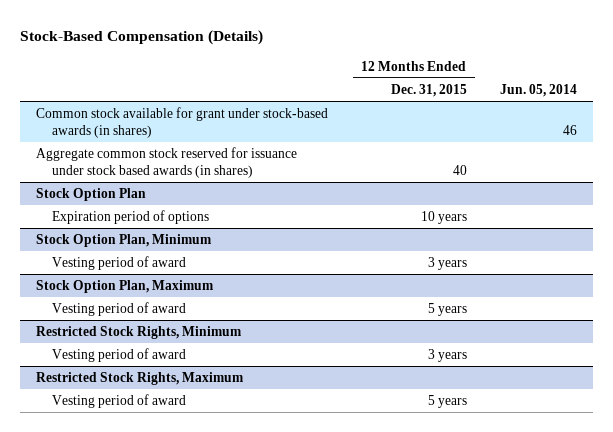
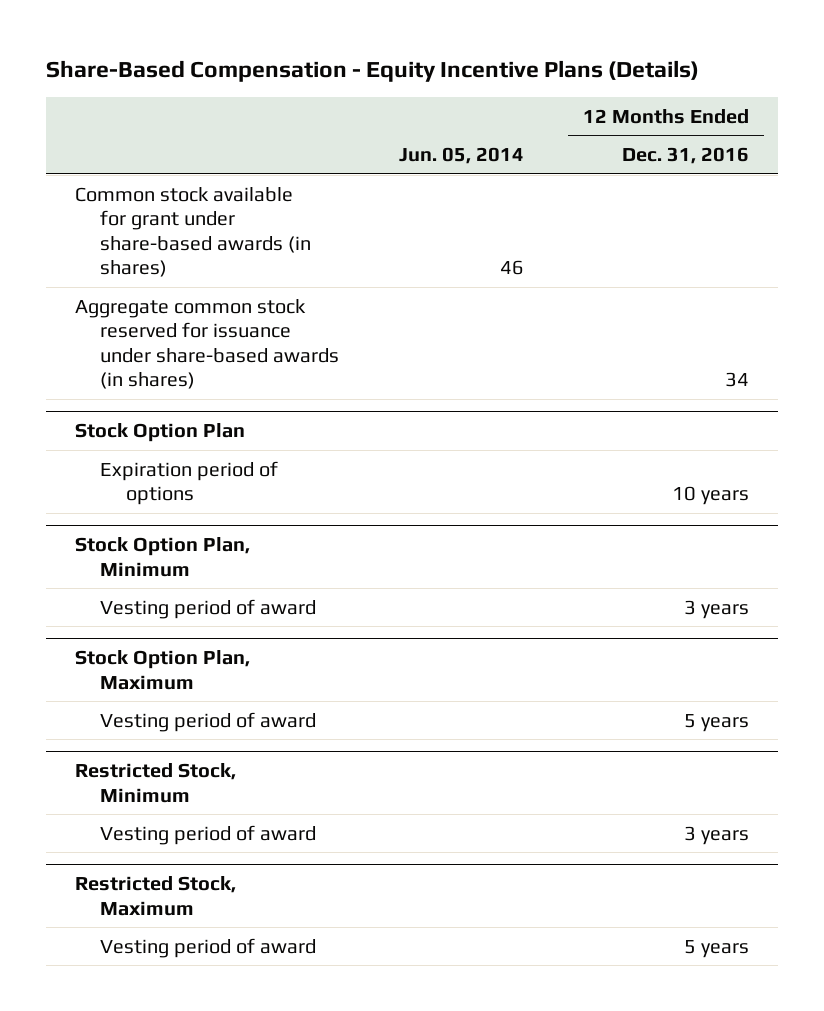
- Stock-Based Compensation (Details)
+ Share-Based Compensation - Equity Incentive Plans (Details)
- | 12 Months Ended Dec. 31, 2015 | Jun. 05, 2014
+ | Jun. 05, 2014 | 12 Months Ended Dec. 31, 2016
- Common stock available for grant under stock-based awards (in shares) | | 46
- Aggregate common stock reserved for issuance under stock based awards (in shares) | 40 |
+ Common stock available for grant under share-based awards (in shares) | 46 |
+ Aggregate common stock reserved for issuance under share-based awards (in shares) | | 34
- Restricted Stock Rights, Minimum
+ Restricted Stock, Minimum
- Restricted Stock Rights, Maximum
+ Restricted Stock, Maximum

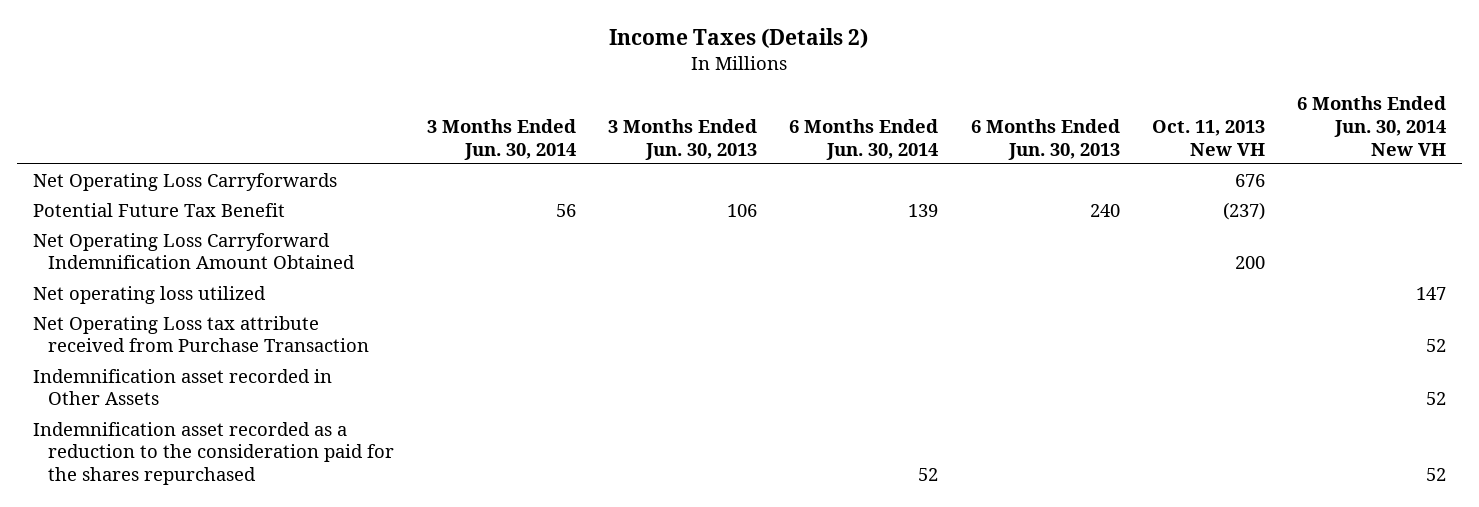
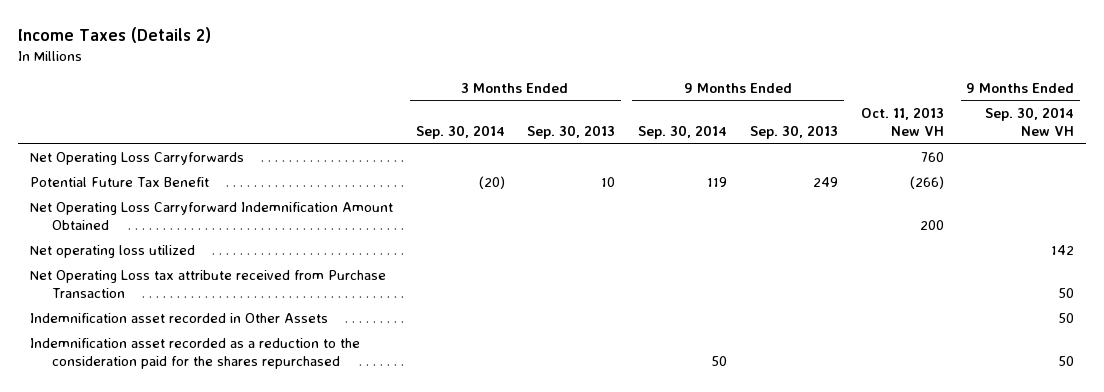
- | 3 Months Ended Jun. 30, 2014 | 3 Months Ended Jun. 30, 2013 | 6 Months Ended Jun. 30, 2014 | 6 Months Ended Jun. 30, 2013 | Oct. 11, 2013 New VH | 6 Months Ended Jun. 30, 2014 New VH
+ | 3 Months Ended Sep. 30, 2014 | 3 Months Ended Sep. 30, 2013 | 9 Months Ended Sep. 30, 2014 | 9 Months Ended Sep. 30, 2013 | Oct. 11, 2013 New VH | 9 Months Ended Sep. 30, 2014 New VH
- Net Operating Loss Carryforwards | | | | | 676 |
- Potential Future Tax Benefit | 56 | 106 | 139 | 240 | (237) |
+ Net Operating Loss Carryforwards | | | | | 760 |
+ Potential Future Tax Benefit | (20) | 10 | 119 | 249 | (266) |

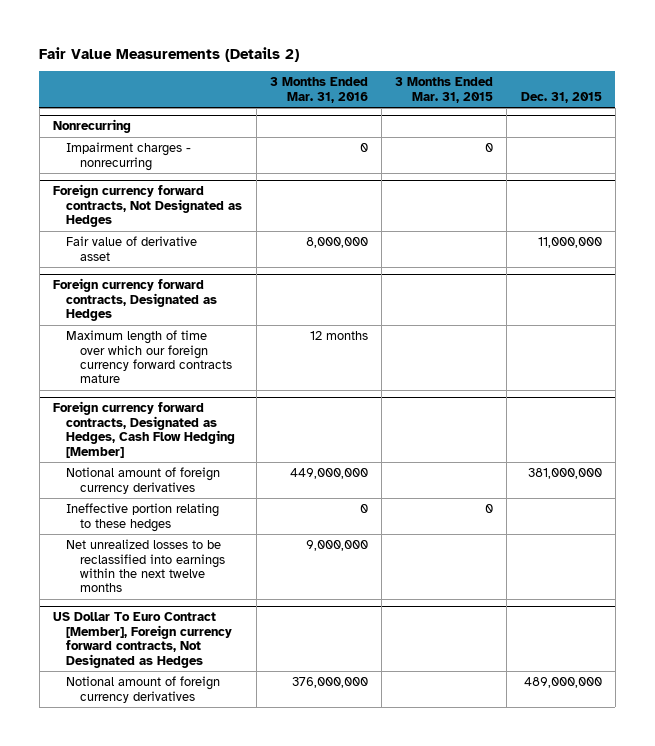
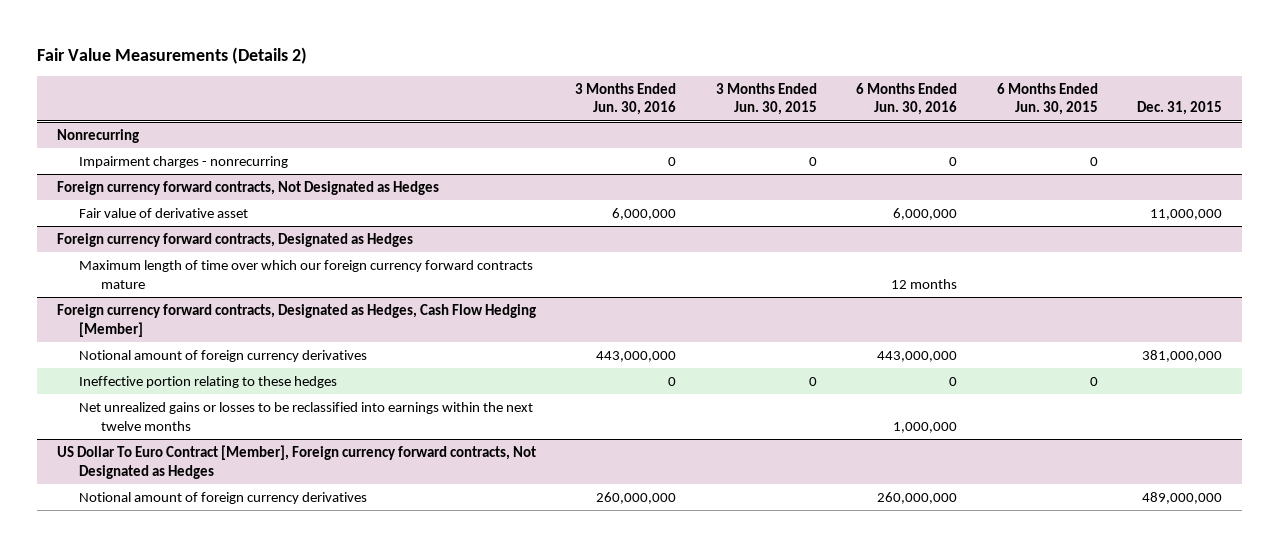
- | 3 Months Ended Mar. 31, 2016 | 3 Months Ended Mar. 31, 2015 | Dec. 31, 2015
+ | 3 Months Ended Jun. 30, 2016 | 3 Months Ended Jun. 30, 2015 | 6 Months Ended Jun. 30, 2016 | 6 Months Ended Jun. 30, 2015 | Dec. 31, 2015
@ Foreign currency forward contracts, Designated as Hedges, Cash Flow Hedging [Member]
- Net unrealized losses to be reclassified into earnings within the next twelve months | 9,000,000 | |
+ Net unrealized gains or losses to be reclassified into earnings within the next twelve months | | | 1,000,000 | |

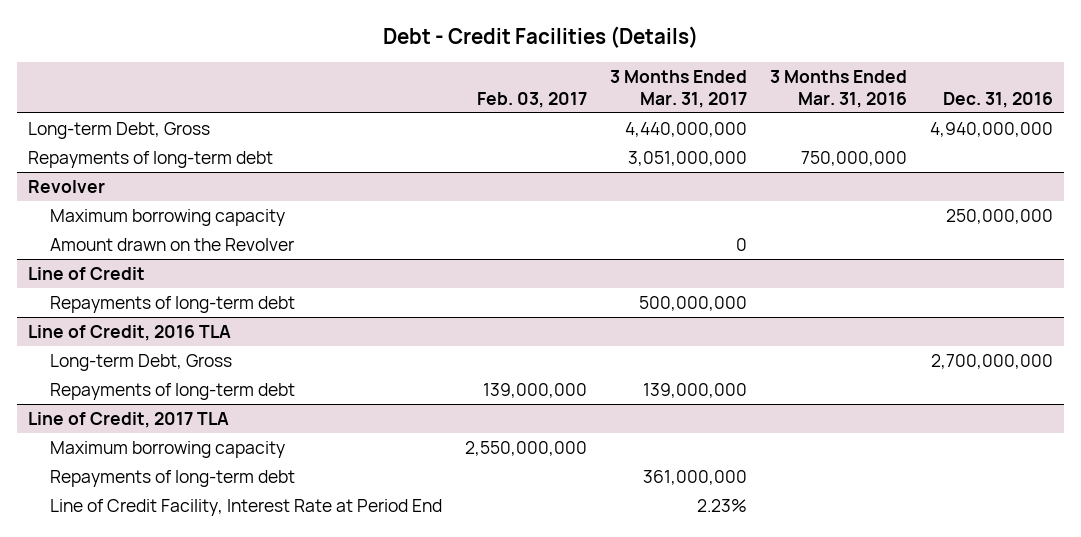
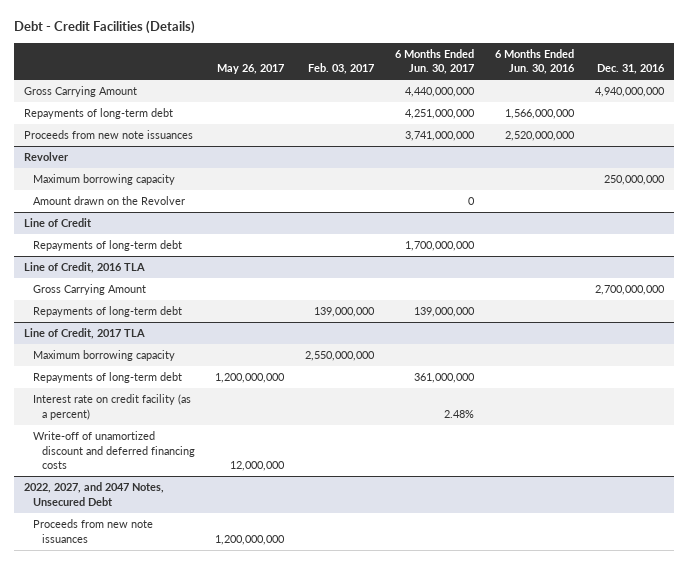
- | Feb. 03, 2017 | 3 Months Ended Mar. 31, 2017 | 3 Months Ended Mar. 31, 2016 | Dec. 31, 2016
+ | May 26, 2017 | Feb. 03, 2017 | 6 Months Ended Jun. 30, 2017 | 6 Months Ended Jun. 30, 2016 | Dec. 31, 2016
- Long-term Debt, Gross | | 4,440,000,000 | | 4,940,000,000
+ Gross Carrying Amount | | | 4,440,000,000 | | 4,940,000,000
+ Proceeds from new note issuances | | | 3,741,000,000 | 2,520,000,000 |
@ Line of Credit, 2016 TLA
- Long-term Debt, Gross | | | | 2,700,000,000
+ Gross Carrying Amount | | | | | 2,700,000,000
@ Line of Credit, 2017 TLA
- Line of Credit Facility, Interest Rate at Period End | | 2.23% | |
+ Interest rate on credit facility (as a percent) | | | 2.48% | |
+ Write-off of unamortized discount and deferred financing costs | 12,000,000 | | | |
+ 2022, 2027, and 2047 Notes, Unsecured Debt
+ Proceeds from new note issuances | 1,200,000,000 | | | |

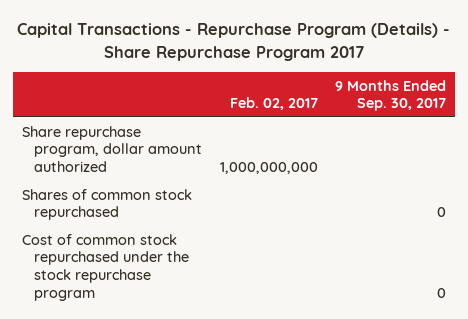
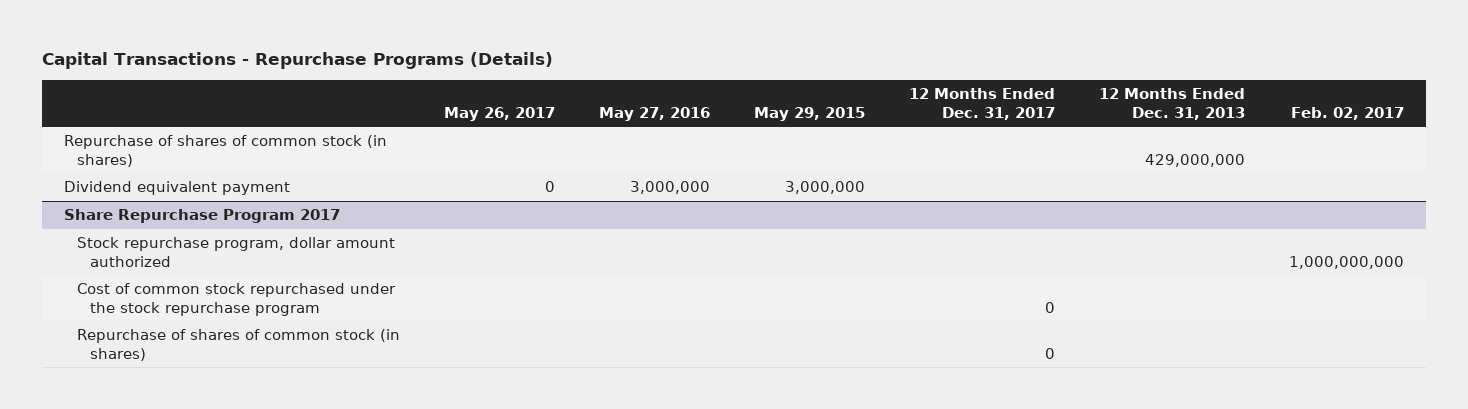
- Capital Transactions - Repurchase Program (Details) - Share Repurchase Program 2017
+ Capital Transactions - Repurchase Programs (Details)
- | Feb. 02, 2017 | 9 Months Ended Sep. 30, 2017
+ | May 26, 2017 | May 27, 2016 | May 29, 2015 | 12 Months Ended Dec. 31, 2017 | 12 Months Ended Dec. 31, 2013 | Feb. 02, 2017
- Share repurchase program, dollar amount authorized | 1,000,000,000 |
- Shares of common stock repurchased | | 0
- Cost of common stock repurchased under the stock repurchase program | | 0
+ Repurchase of shares of common stock (in shares) | | | | | 429,000,000 |
+ Dividend equivalent payment | 0 | 3,000,000 | 3,000,000 | | |
+ Share Repurchase Program 2017
+ Stock repurchase program, dollar amount authorized | | | | | | 1,000,000,000
+ Cost of common stock repurchased under the stock repurchase program | | | | 0 | |
+ Repurchase of shares of common stock (in shares) | | | | 0 | |

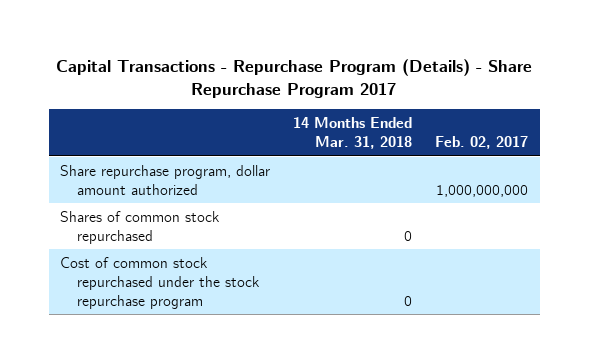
- Capital Transactions - Repurchase Programs (Details)
+ Capital Transactions - Repurchase Program (Details) - Share Repurchase Program 2017
- | May 26, 2017 | May 27, 2016 | May 29, 2015 | 12 Months Ended Dec. 31, 2017 | 12 Months Ended Dec. 31, 2013 | Feb. 02, 2017
+ | 14 Months Ended Mar. 31, 2018 | Feb. 02, 2017
- Repurchase of shares of common stock (in shares) | | | | | 429,000,000 |
- Dividend equivalent payment | 0 | 3,000,000 | 3,000,000 | | |
- Share Repurchase Program 2017
- Stock repurchase program, dollar amount authorized | | | | | | 1,000,000,000
- Cost of common stock repurchased under the stock repurchase program | | | | 0 | |
- Repurchase of shares of common stock (in shares) | | | | 0 | |
+ Share repurchase program, dollar amount authorized | | 1,000,000,000
+ Shares of common stock repurchased | 0 |
+ Cost of common stock repurchased under the stock repurchase program | 0 |

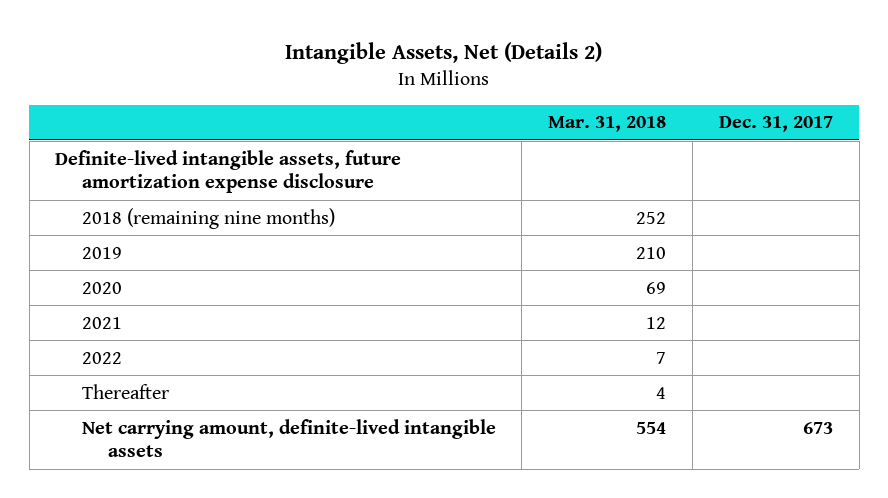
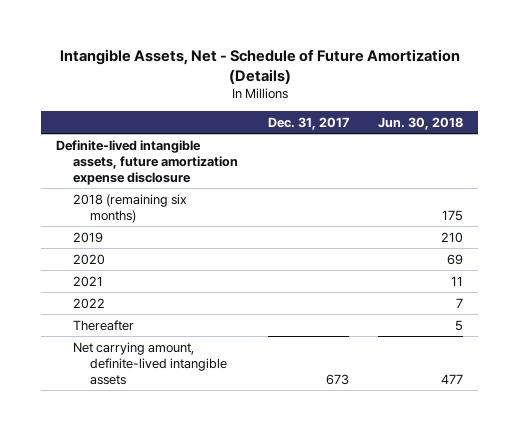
- Intangible Assets, Net (Details 2)
+ Intangible Assets, Net - Schedule of Future Amortization (Details)
- | Mar. 31, 2018 | Dec. 31, 2017
+ | Dec. 31, 2017 | Jun. 30, 2018
- 2018 (remaining nine months) | 252 |
+ 2018 (remaining six months) | | 175

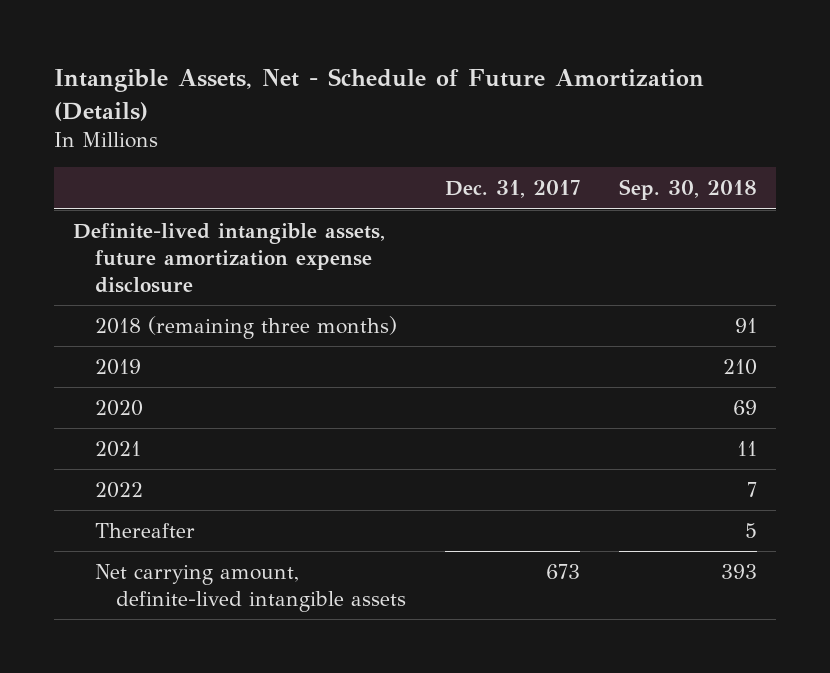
- | Dec. 31, 2017 | Jun. 30, 2018
+ | Dec. 31, 2017 | Sep. 30, 2018
- 2018 (remaining six months) | | 175
+ 2018 (remaining three months) | | 91

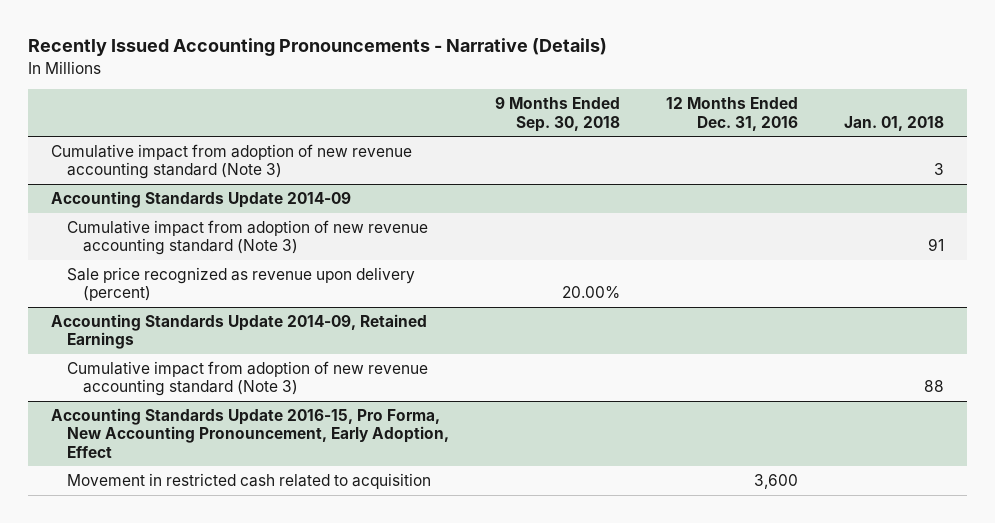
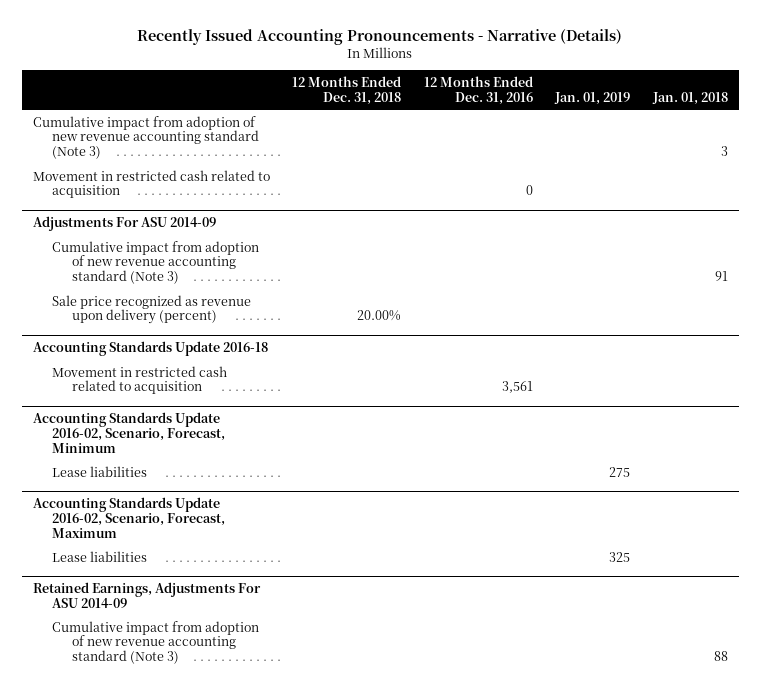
- | 9 Months Ended Sep. 30, 2018 | 12 Months Ended Dec. 31, 2016 | Jan. 01, 2018
+ | 12 Months Ended Dec. 31, 2018 | 12 Months Ended Dec. 31, 2016 | Jan. 01, 2019 | Jan. 01, 2018
- Accounting Standards Update 2014-09
+ Movement in restricted cash related to acquisition | | 0 | |
+ Adjustments For ASU 2014-09
- Accounting Standards Update 2014-09, Retained Earnings
+ Accounting Standards Update 2016-18
+ Movement in restricted cash related to acquisition | | 3,561 | |
+ Accounting Standards Update 2016-02, Scenario, Forecast, Minimum
+ Lease liabilities | | | 275 |
+ Accounting Standards Update 2016-02, Scenario, Forecast, Maximum
+ Lease liabilities | | | 325 |
+ Retained Earnings, Adjustments For ASU 2014-09
- Accounting Standards Update 2016-15, Pro Forma, New Accounting Pronouncement, Early Adoption, Effect
- Movement in restricted cash related to acquisition | | 3,600 |

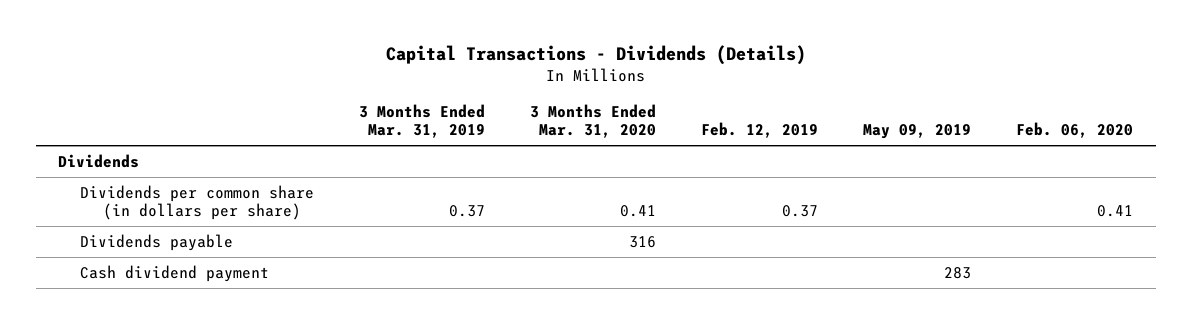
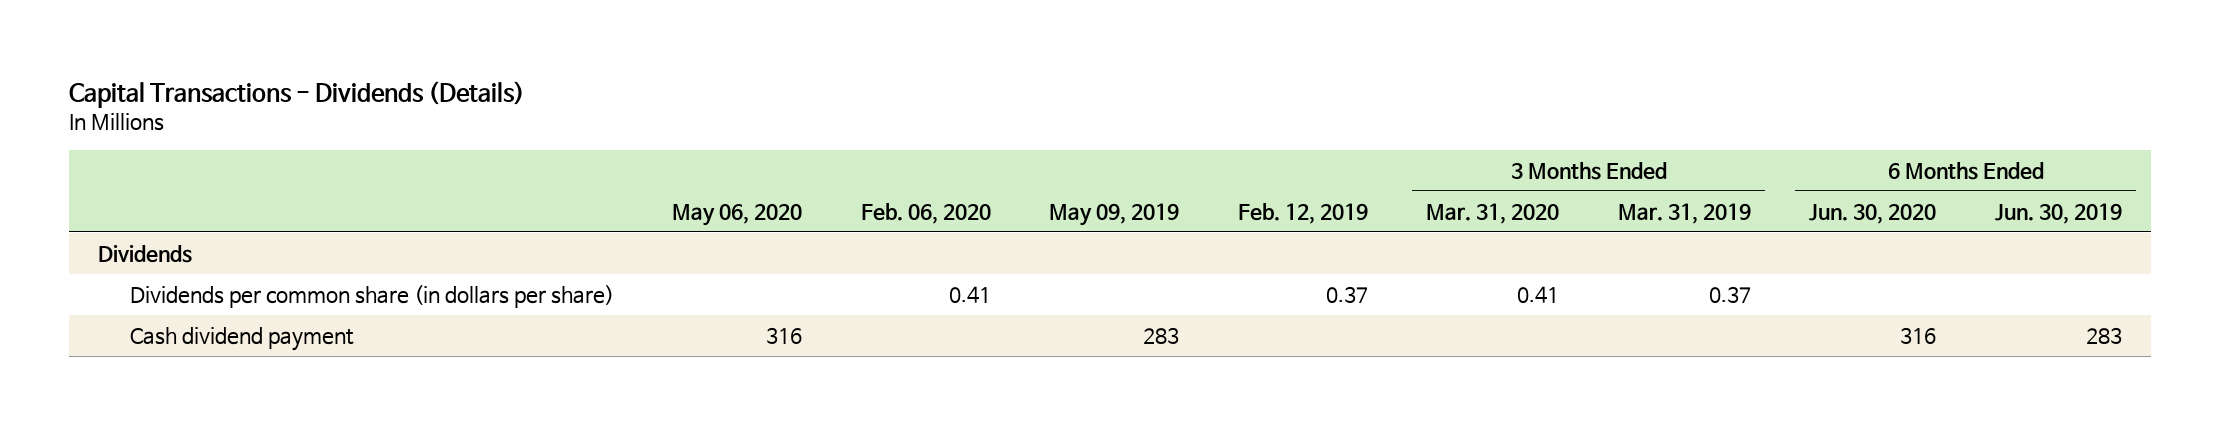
- | 3 Months Ended Mar. 31, 2019 | 3 Months Ended Mar. 31, 2020 | Feb. 12, 2019 | May 09, 2019 | Feb. 06, 2020
+ | May 06, 2020 | Feb. 06, 2020 | May 09, 2019 | Feb. 12, 2019 | 3 Months Ended Mar. 31, 2020 | 3 Months Ended Mar. 31, 2019 | 6 Months Ended Jun. 30, 2020 | 6 Months Ended Jun. 30, 2019
- Dividends payable | | 316 | | |

